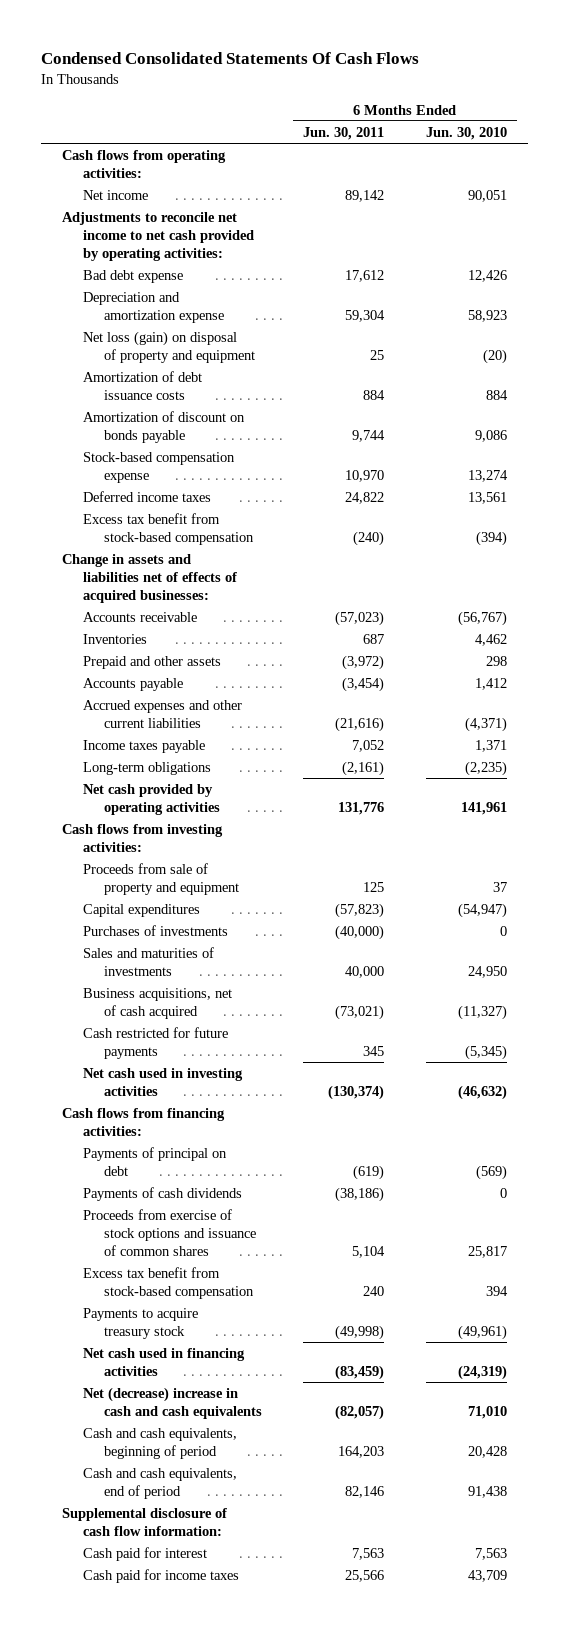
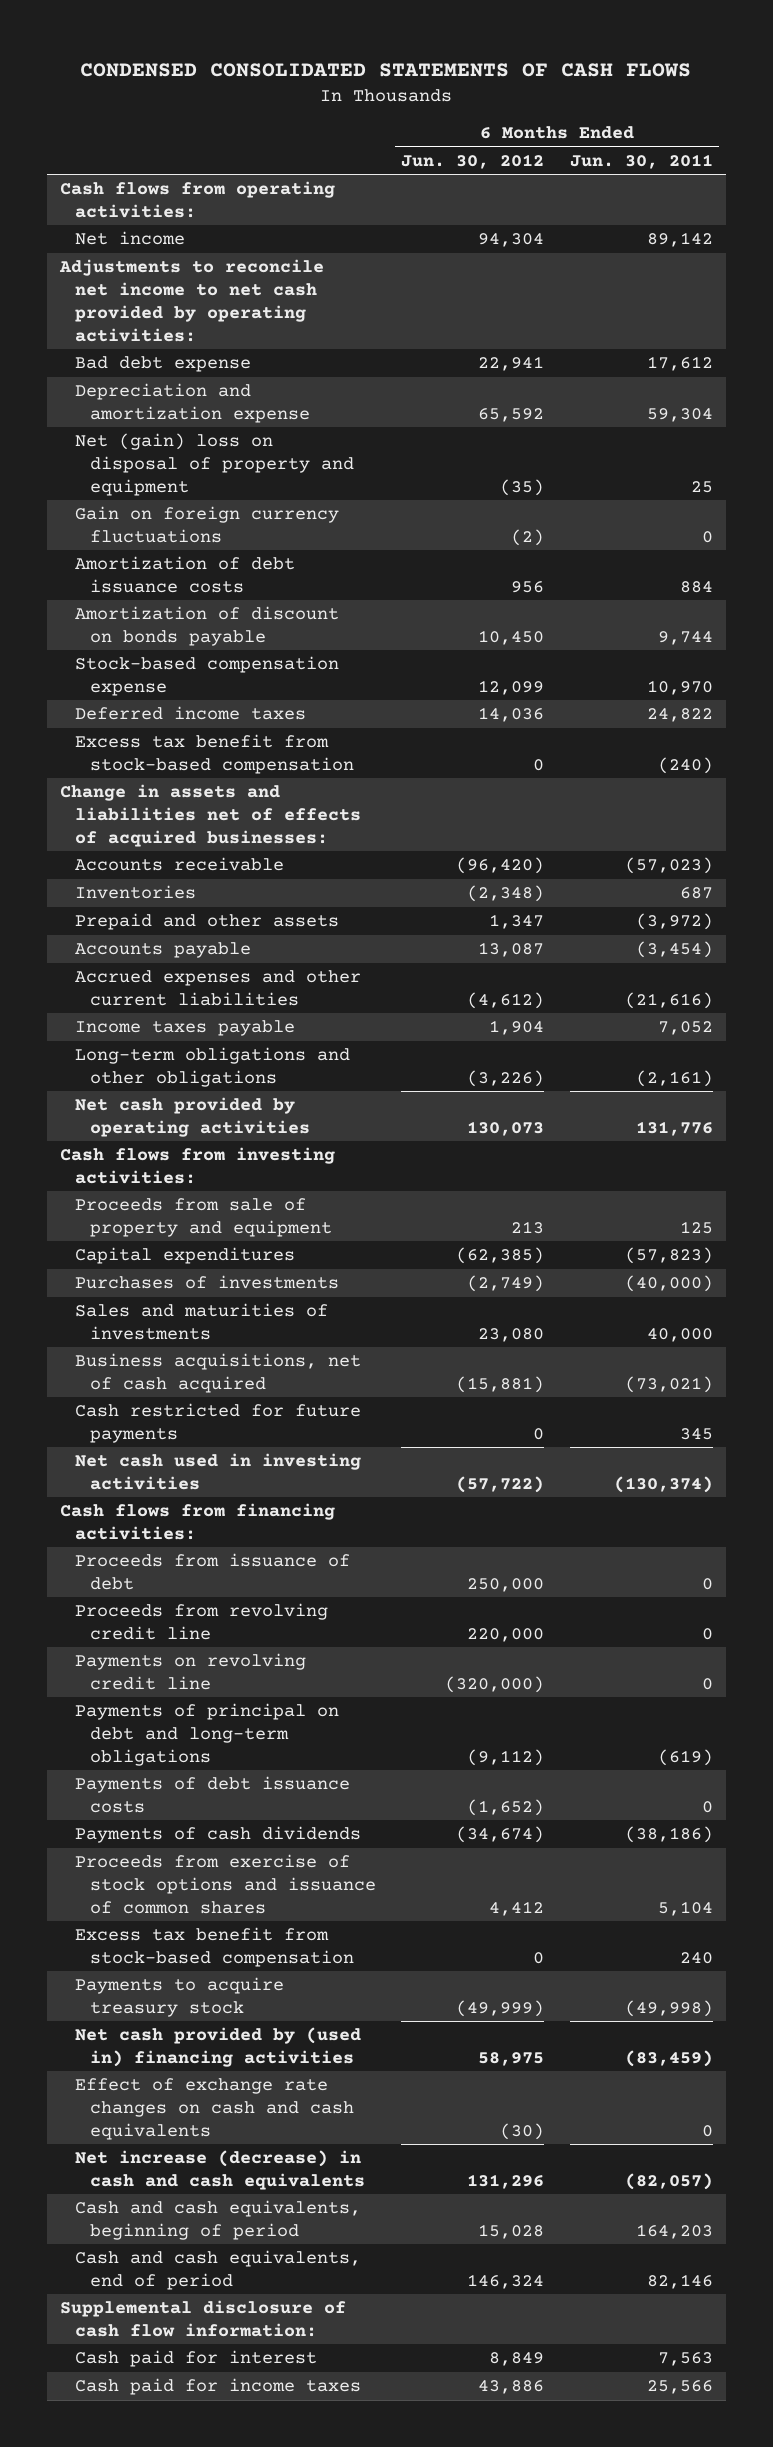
- Condensed Consolidated Statements Of Cash Flows
+ CONDENSED CONSOLIDATED STATEMENTS OF CASH FLOWS
- | 6 Months Ended Jun. 30, 2011 | 6 Months Ended Jun. 30, 2010
+ | 6 Months Ended Jun. 30, 2012 | 6 Months Ended Jun. 30, 2011
- Net loss (gain) on disposal of property and equipment | 25 | (20)
+ Net (gain) loss on disposal of property and equipment | (35) | 25
+ Gain on foreign currency fluctuations | (2) | 0
- Long-term obligations | (2,161) | (2,235)
+ Long-term obligations and other obligations | (3,226) | (2,161)
- Payments of principal on debt | (619) | (569)
+ Proceeds from issuance of debt | 250,000 | 0
+ Proceeds from revolving credit line | 220,000 | 0
+ Payments on revolving credit line | (320,000) | 0
+ Payments of principal on debt and long-term obligations | (9,112) | (619)
+ Payments of debt issuance costs | (1,652) | 0
- Net cash used in financing activities | (83,459) | (24,319)
- Net (decrease) increase in cash and cash equivalents | (82,057) | 71,010
+ Net cash provided by (used in) financing activities | 58,975 | (83,459)
+ Effect of exchange rate changes on cash and cash equivalents | (30) | 0
+ Net increase (decrease) in cash and cash equivalents | 131,296 | (82,057)

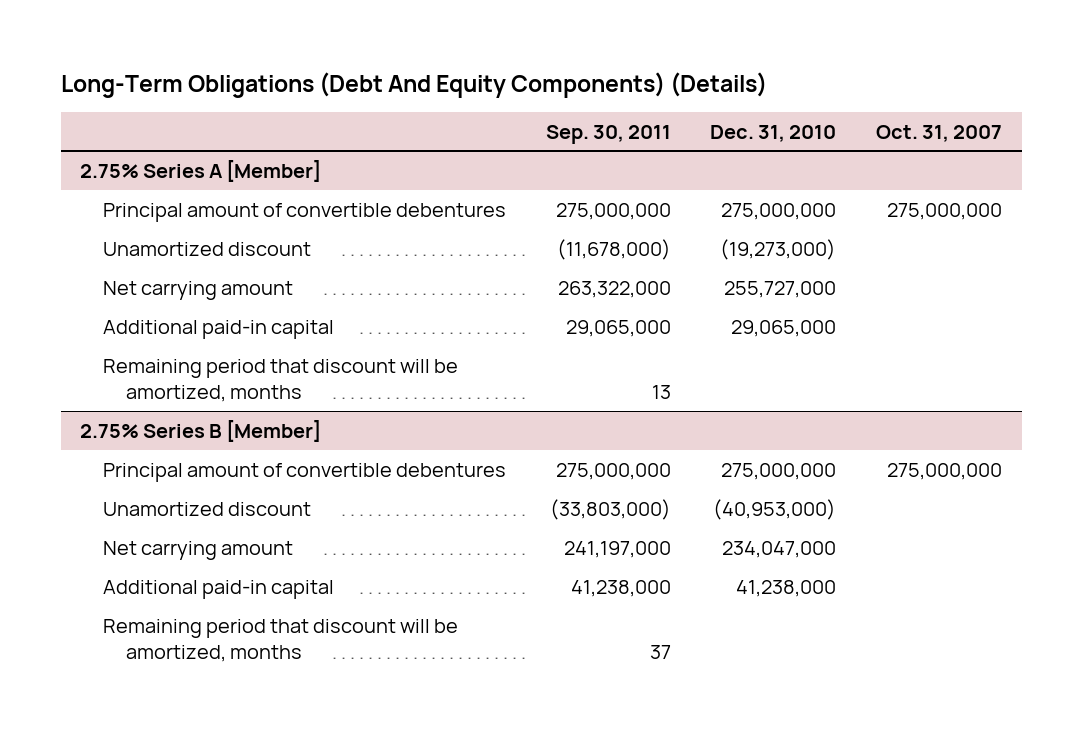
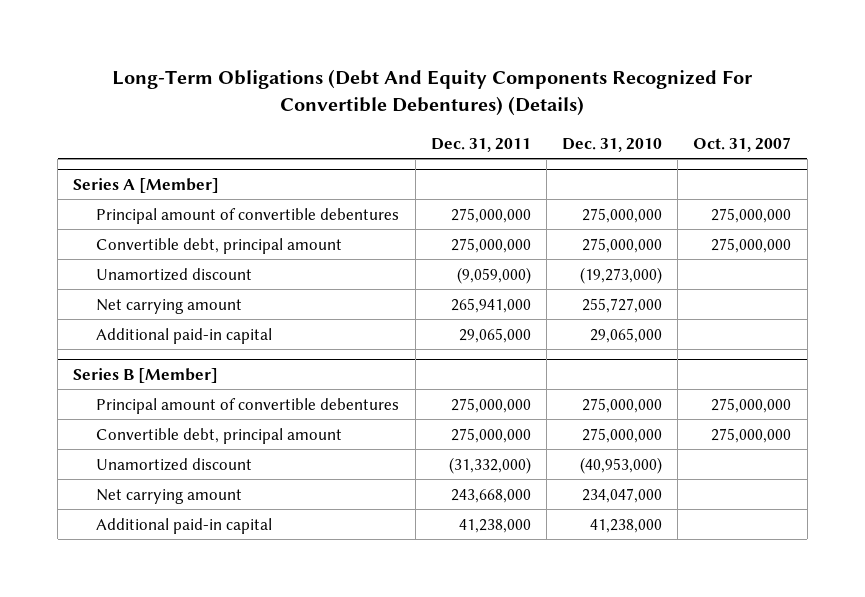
- Long-Term Obligations (Debt And Equity Components) (Details)
+ Long-Term Obligations (Debt And Equity Components Recognized For Convertible Debentures) (Details)
- | Sep. 30, 2011 | Dec. 31, 2010 | Oct. 31, 2007
+ | Dec. 31, 2011 | Dec. 31, 2010 | Oct. 31, 2007
- 2.75% Series A [Member]
+ Series A [Member]
+ Convertible debt, principal amount | 275,000,000 | 275,000,000 | 275,000,000
- Remaining period that discount will be amortized, months | 13 | |
- 2.75% Series B [Member]
+ Series B [Member]
+ Convertible debt, principal amount | 275,000,000 | 275,000,000 | 275,000,000
- Remaining period that discount will be amortized, months | 37 | |

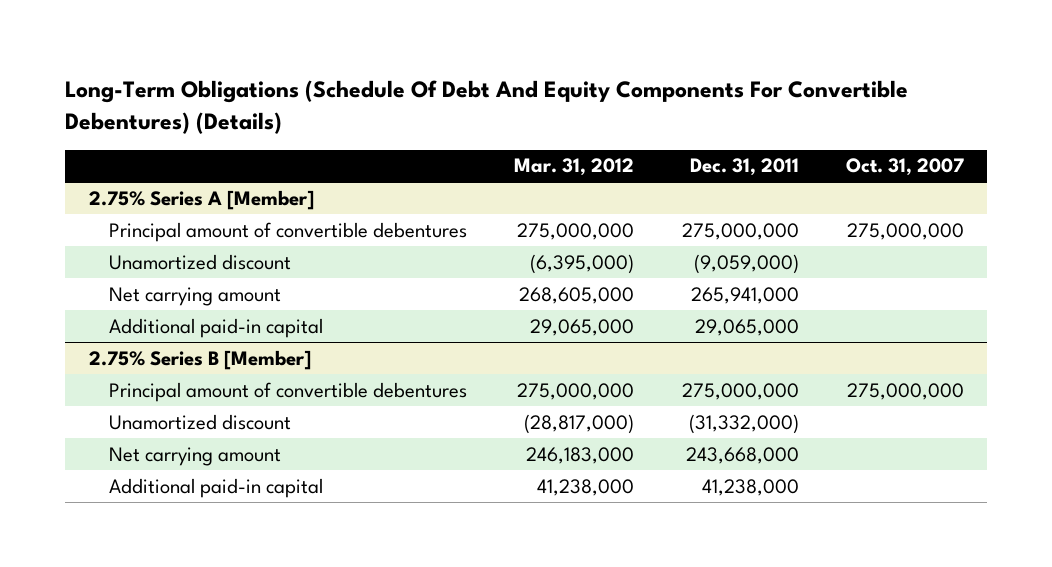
- Long-Term Obligations (Debt And Equity Components Recognized For Convertible Debentures) (Details)
+ Long-Term Obligations (Schedule Of Debt And Equity Components For Convertible Debentures) (Details)
- | Dec. 31, 2011 | Dec. 31, 2010 | Oct. 31, 2007
+ | Mar. 31, 2012 | Dec. 31, 2011 | Oct. 31, 2007
- Series A [Member]
+ 2.75% Series A [Member]
- Convertible debt, principal amount | 275,000,000 | 275,000,000 | 275,000,000
- Series B [Member]
+ 2.75% Series B [Member]
- Convertible debt, principal amount | 275,000,000 | 275,000,000 | 275,000,000

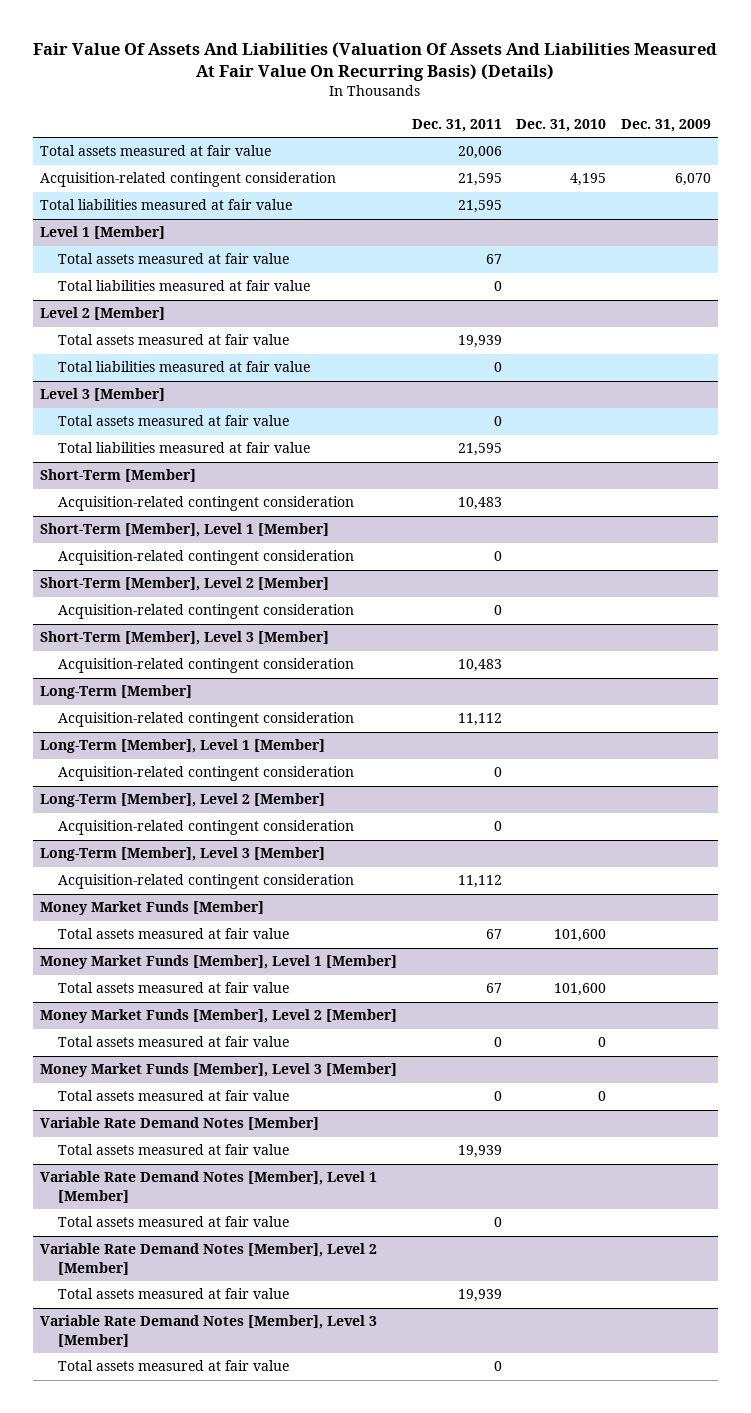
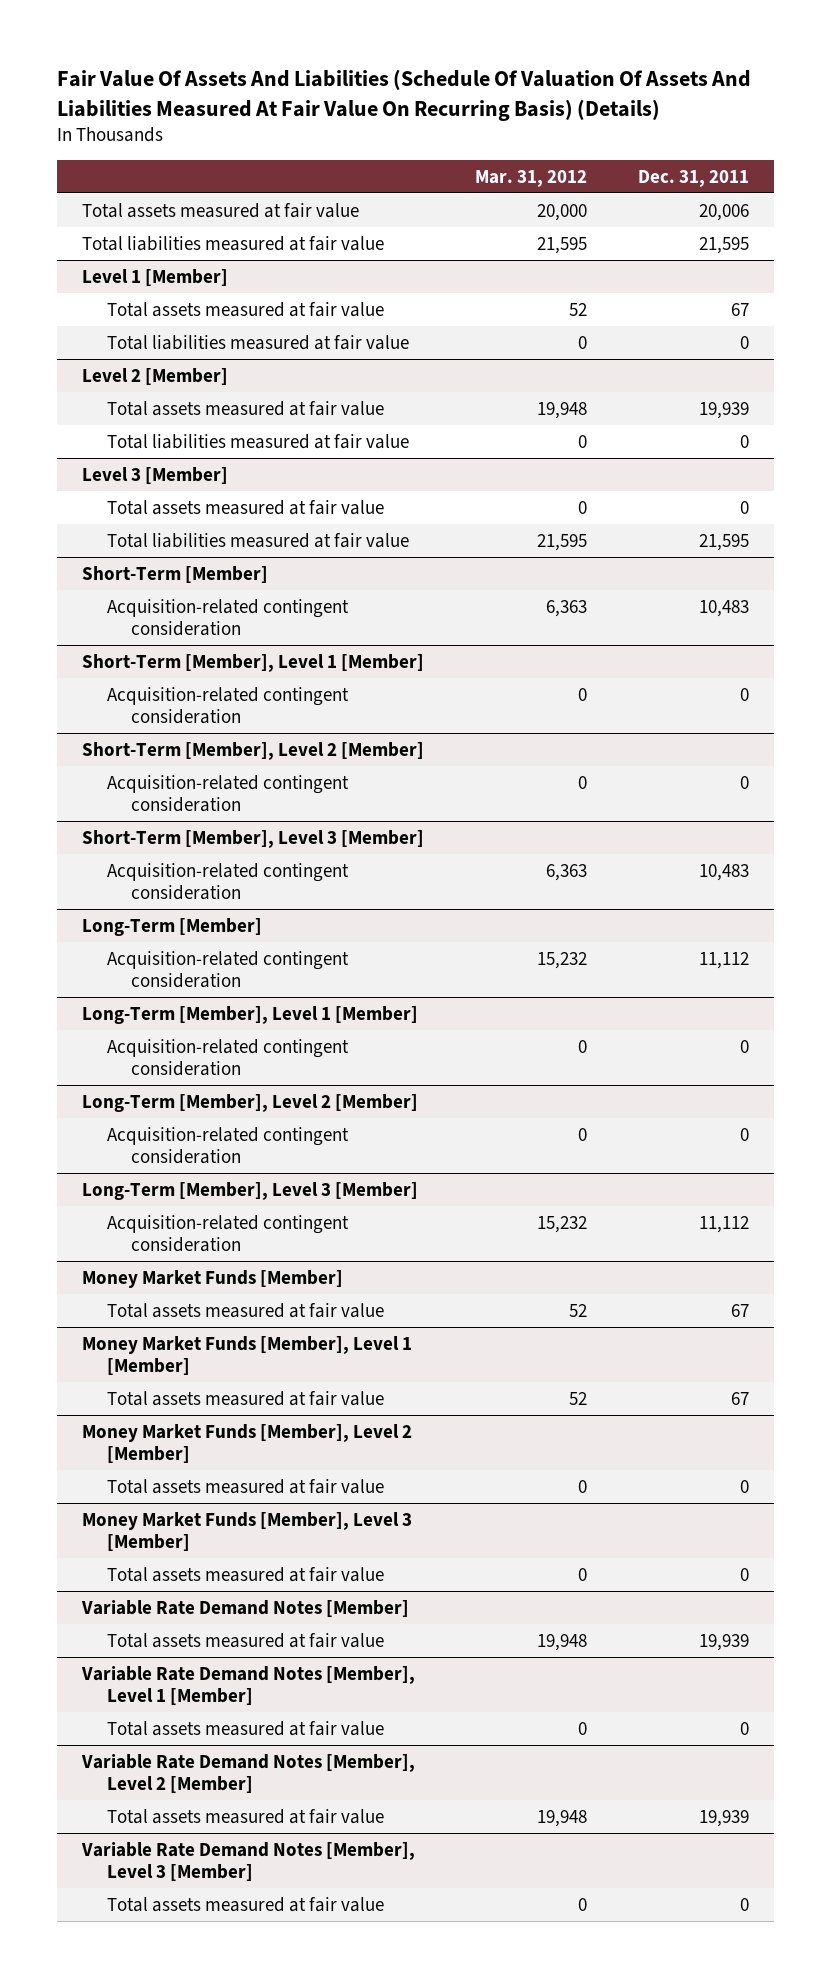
- Fair Value Of Assets And Liabilities (Valuation Of Assets And Liabilities Measured At Fair Value On Recurring Basis) (Details)
+ Fair Value Of Assets And Liabilities (Schedule Of Valuation Of Assets And Liabilities Measured At Fair Value On Recurring Basis) (Details)
- | Dec. 31, 2011 | Dec. 31, 2010 | Dec. 31, 2009
+ | Mar. 31, 2012 | Dec. 31, 2011
- Acquisition-related contingent consideration | 21,595 | 4,195 | 6,070

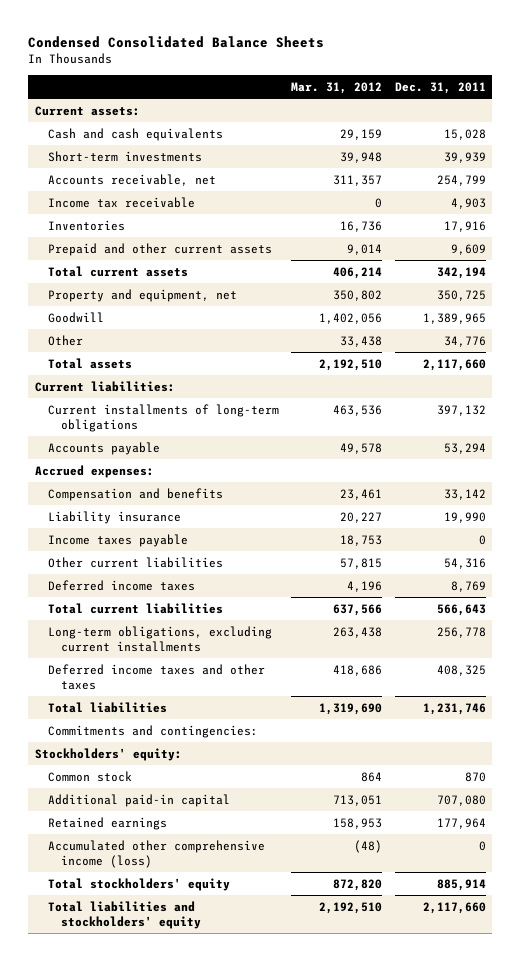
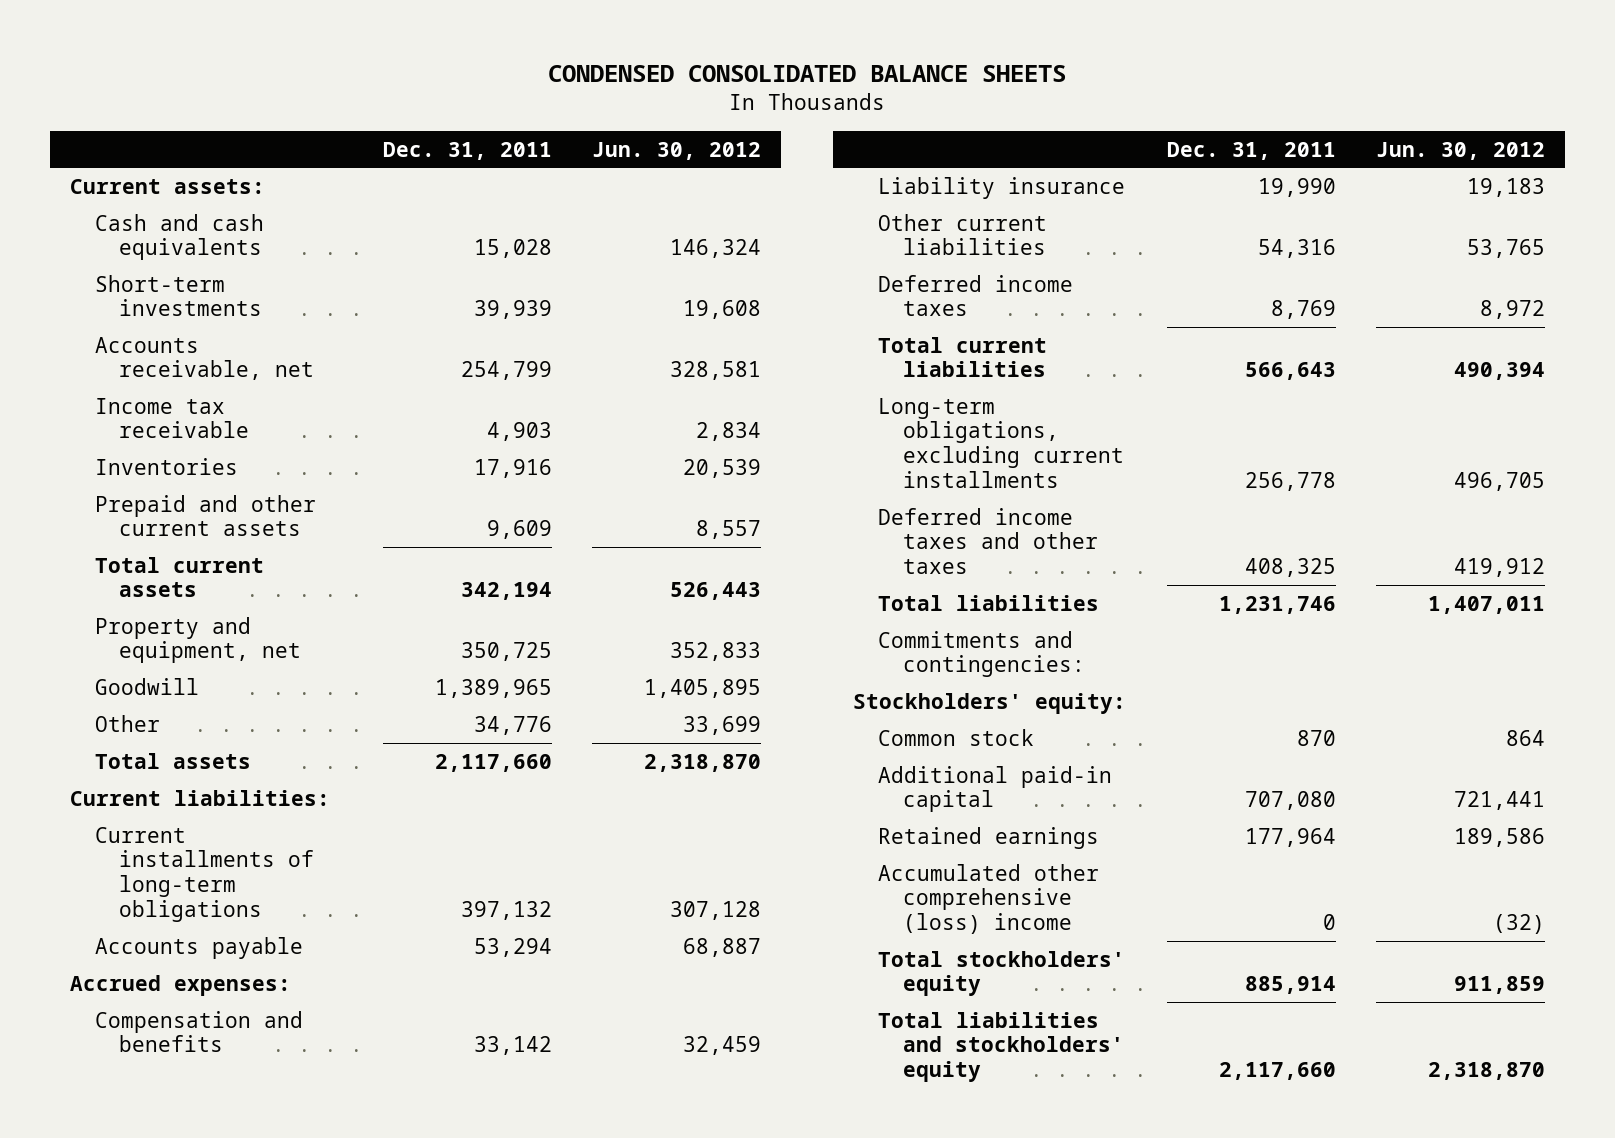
- Condensed Consolidated Balance Sheets
+ CONDENSED CONSOLIDATED BALANCE SHEETS
- | Mar. 31, 2012 | Dec. 31, 2011
+ | Dec. 31, 2011 | Jun. 30, 2012
- Income taxes payable | 18,753 | 0
- Accumulated other comprehensive income (loss) | (48) | 0
+ Accumulated other comprehensive (loss) income | 0 | (32)

